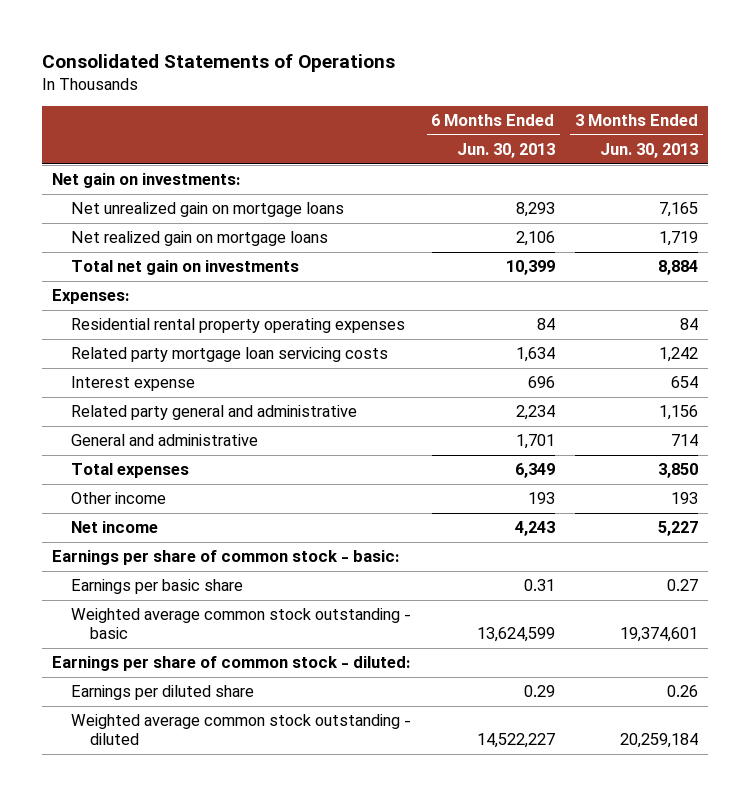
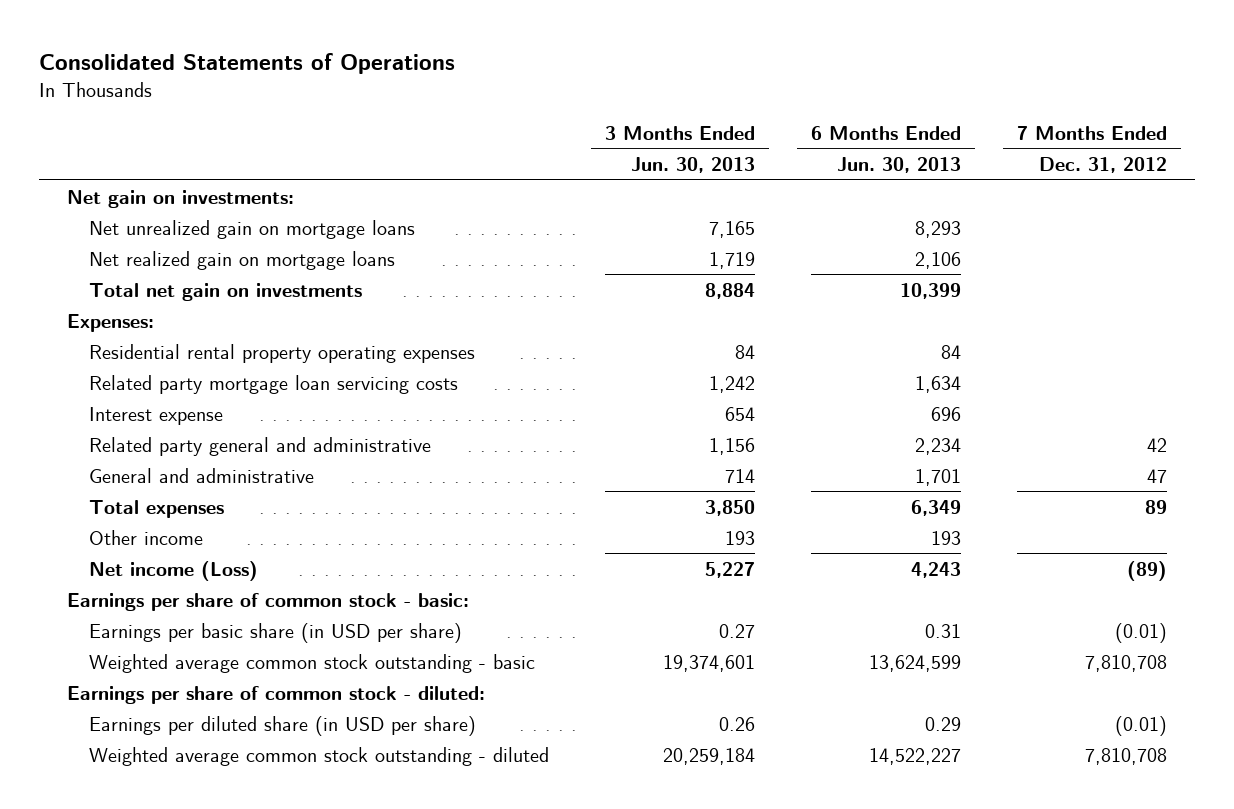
- | 6 Months Ended Jun. 30, 2013 | 3 Months Ended Jun. 30, 2013
+ | 3 Months Ended Jun. 30, 2013 | 6 Months Ended Jun. 30, 2013 | 7 Months Ended Dec. 31, 2012
- Net income | 4,243 | 5,227
+ Net income (Loss) | 5,227 | 4,243 | (89)
- Earnings per basic share | 0.31 | 0.27
+ Earnings per basic share (in USD per share) | 0.27 | 0.31 | (0.01)
- Earnings per diluted share | 0.29 | 0.26
+ Earnings per diluted share (in USD per share) | 0.26 | 0.29 | (0.01)

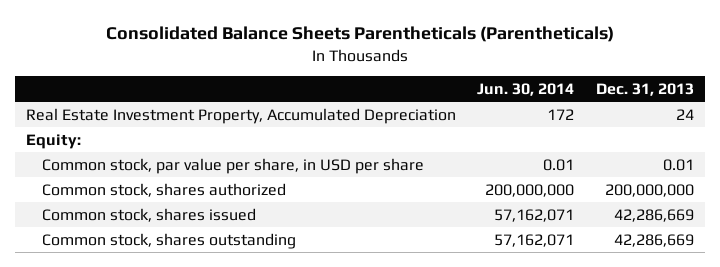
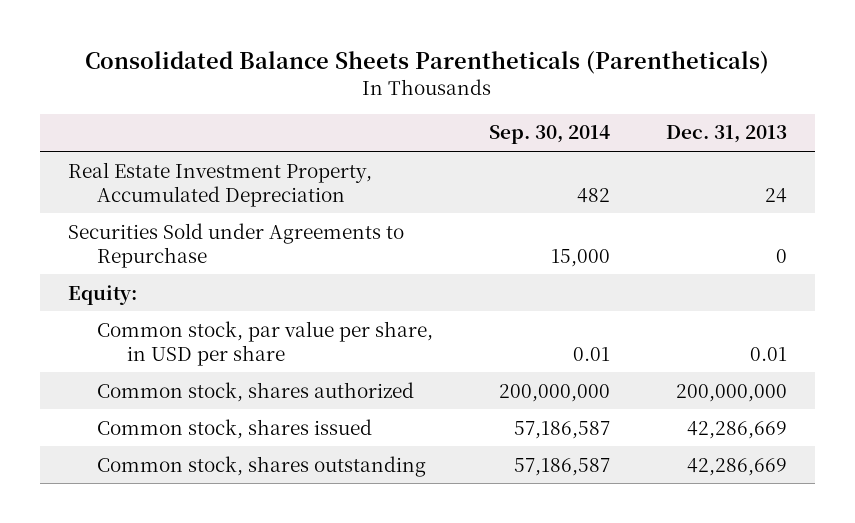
- | Jun. 30, 2014 | Dec. 31, 2013
+ | Sep. 30, 2014 | Dec. 31, 2013
+ Securities Sold under Agreements to Repurchase | 15,000 | 0

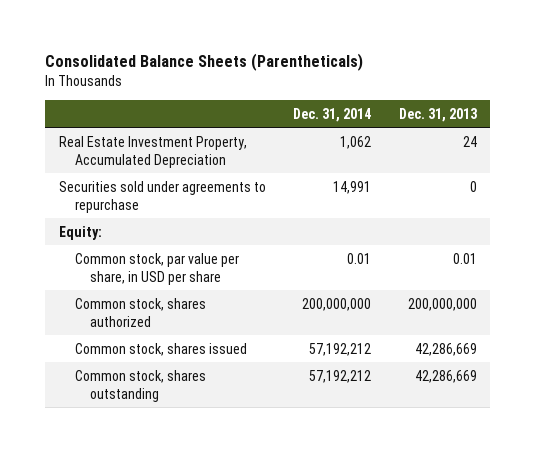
- Consolidated Balance Sheets Parentheticals (Parentheticals)
+ Consolidated Balance Sheets (Parentheticals)
- | Sep. 30, 2014 | Dec. 31, 2013
+ | Dec. 31, 2014 | Dec. 31, 2013
- Securities Sold under Agreements to Repurchase | 15,000 | 0
+ Securities sold under agreements to repurchase | 14,991 | 0

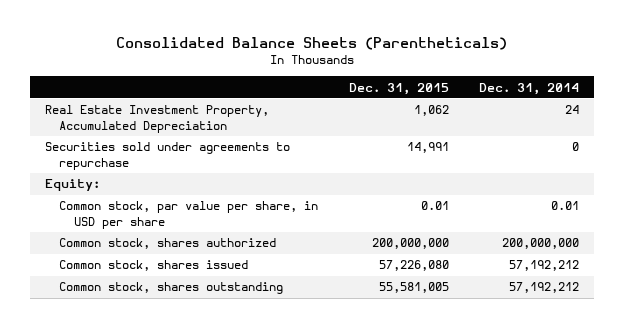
- | Dec. 31, 2014 | Dec. 31, 2013
+ | Dec. 31, 2015 | Dec. 31, 2014
- Real Estate Investment Property, Accumulated Depreciation | 1,062 | 24
- Securities sold under agreements to repurchase | 14,991 | 0
+ Real Estate Investment Property, Accumulated Depreciation | 1,062 | 24
+ Securities sold under agreements to repurchase | 14,991 | 0

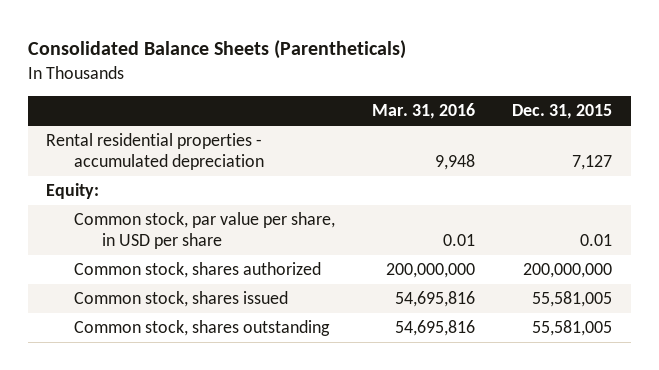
- | Dec. 31, 2015 | Dec. 31, 2014
+ | Mar. 31, 2016 | Dec. 31, 2015
- Real Estate Investment Property, Accumulated Depreciation | 1,062 | 24
- Securities sold under agreements to repurchase | 14,991 | 0
+ Rental residential properties - accumulated depreciation | 9,948 | 7,127
- Common stock, shares issued | 57,226,080 | 57,192,212
+ Common stock, shares issued | 54,695,816 | 55,581,005

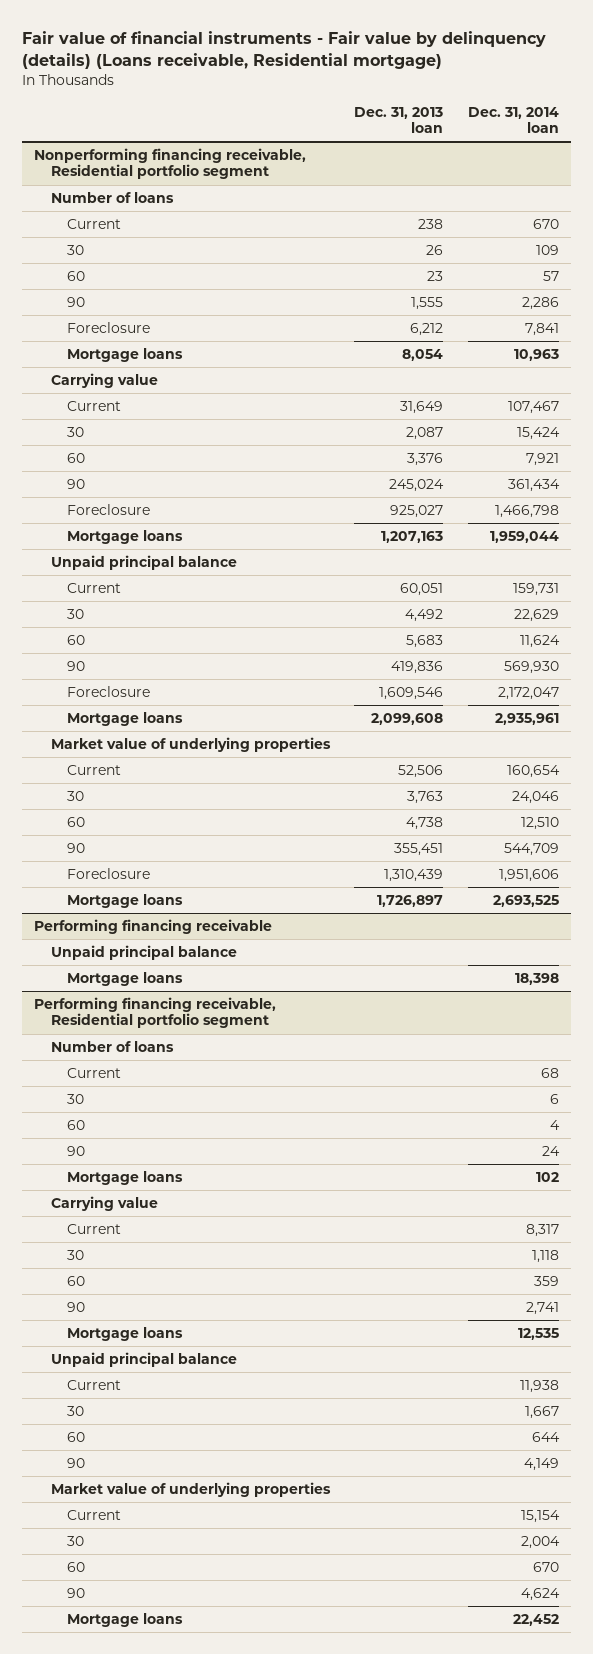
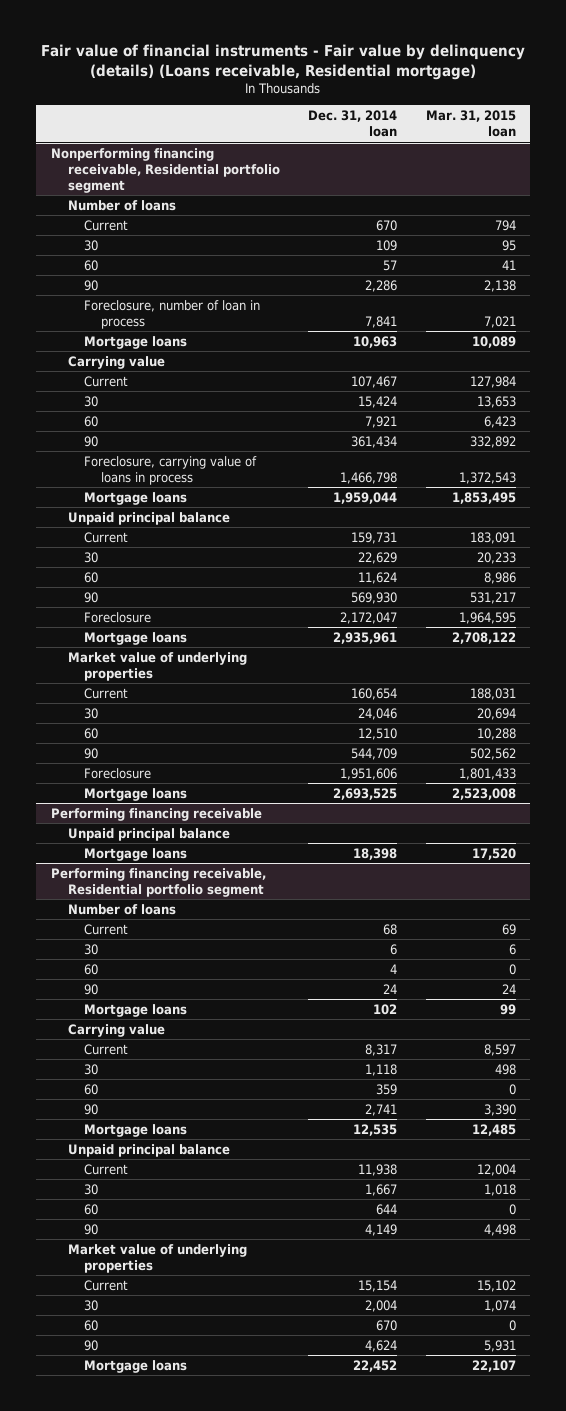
- | Dec. 31, 2013 loan | Dec. 31, 2014 loan
+ | Dec. 31, 2014 loan | Mar. 31, 2015 loan
@ Nonperforming financing receivable, Residential portfolio segment
- Foreclosure | 6,212 | 7,841
+ Foreclosure, number of loan in process | 7,841 | 7,021
- Foreclosure | 925,027 | 1,466,798
+ Foreclosure, carrying value of loans in process | 1,466,798 | 1,372,543

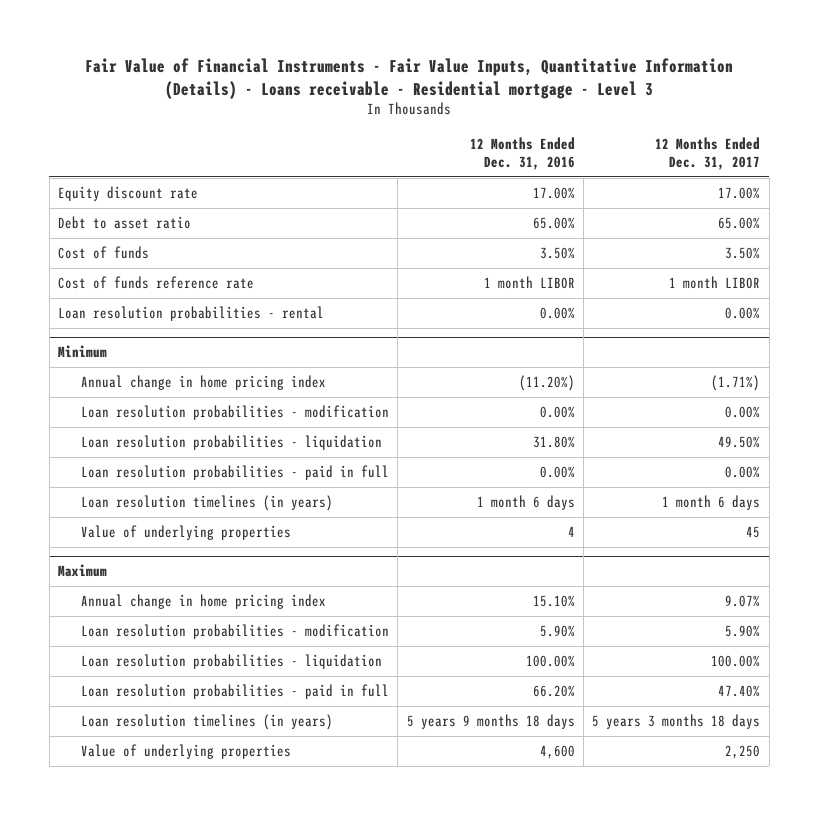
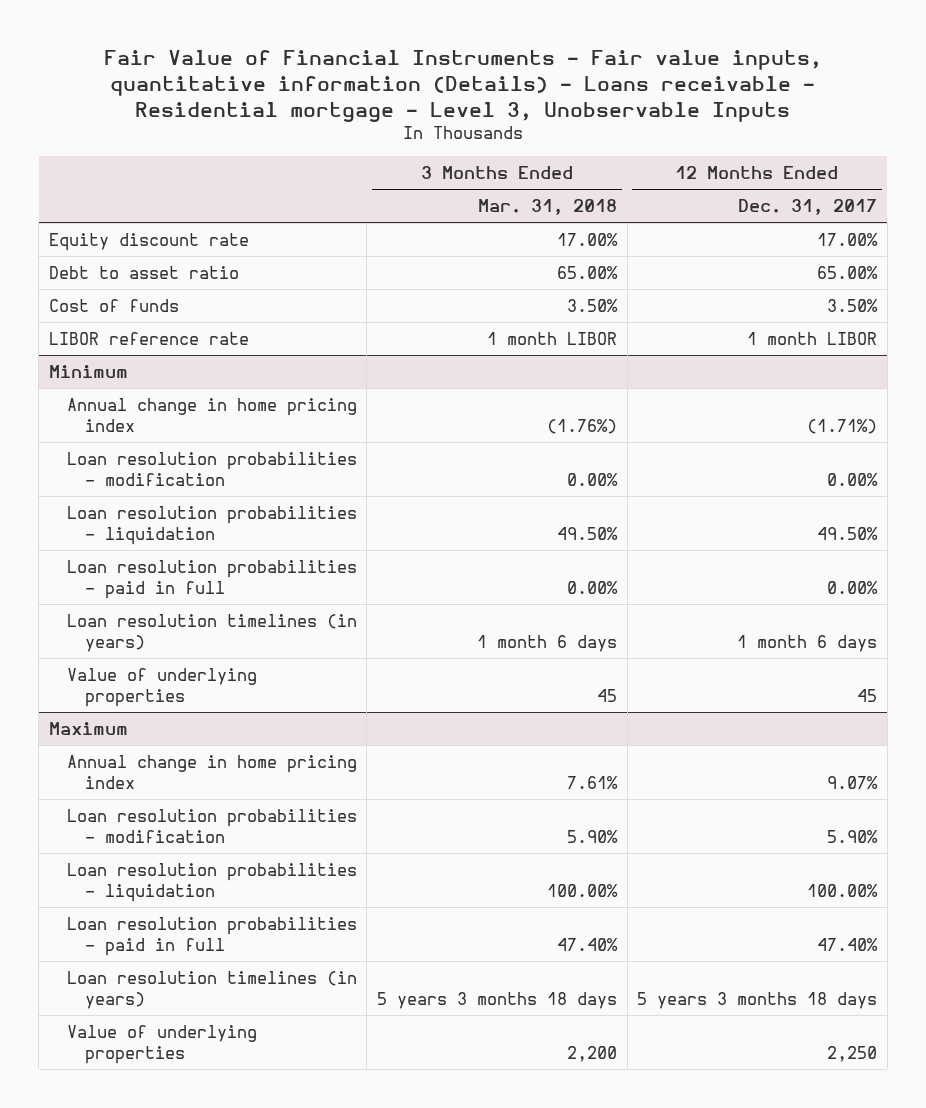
- Fair Value of Financial Instruments - Fair Value Inputs, Quantitative Information (Details) - Loans receivable - Residential mortgage - Level 3
+ Fair Value of Financial Instruments - Fair value inputs, quantitative information (Details) - Loans receivable - Residential mortgage - Level 3, Unobservable Inputs
- | 12 Months Ended Dec. 31, 2016 | 12 Months Ended Dec. 31, 2017
+ | 3 Months Ended Mar. 31, 2018 | 12 Months Ended Dec. 31, 2017
- Cost of funds reference rate | 1 month LIBOR | 1 month LIBOR
- Loan resolution probabilities - rental | 0.00% | 0.00%
+ LIBOR reference rate | 1 month LIBOR | 1 month LIBOR

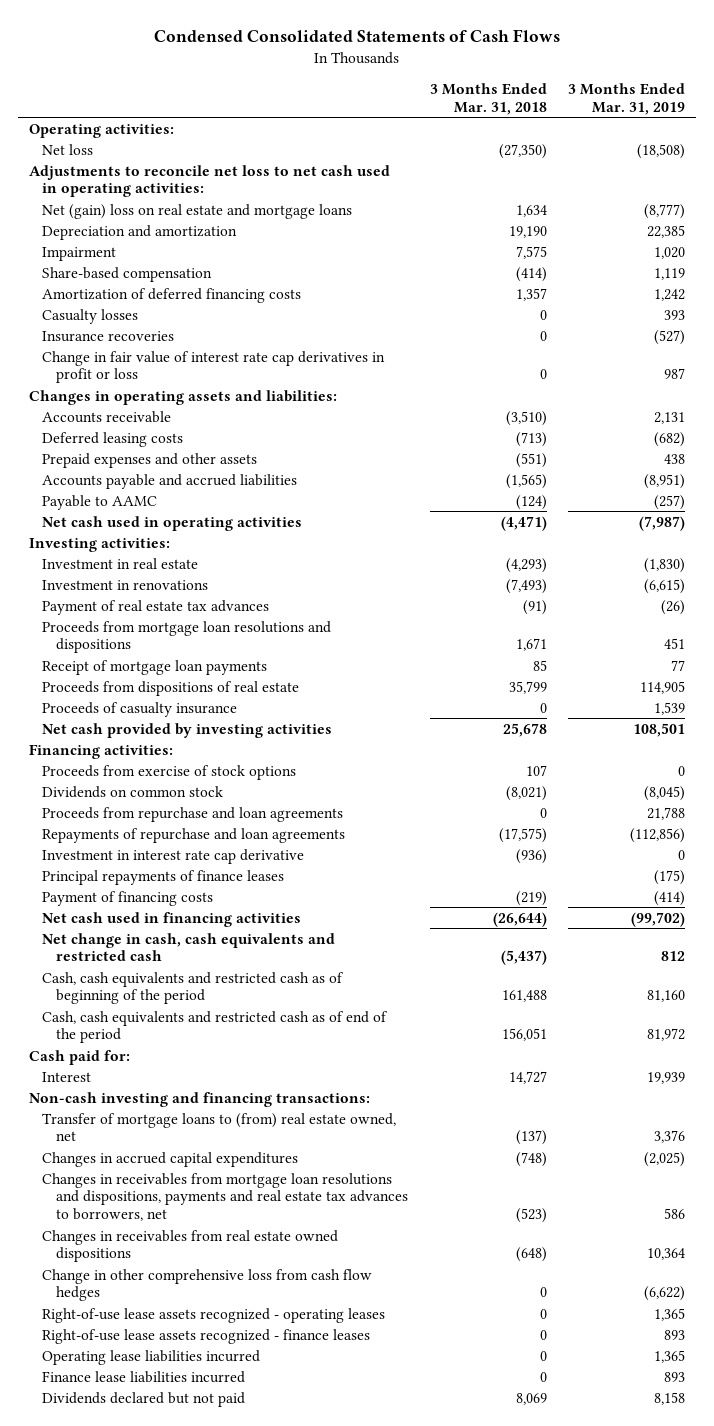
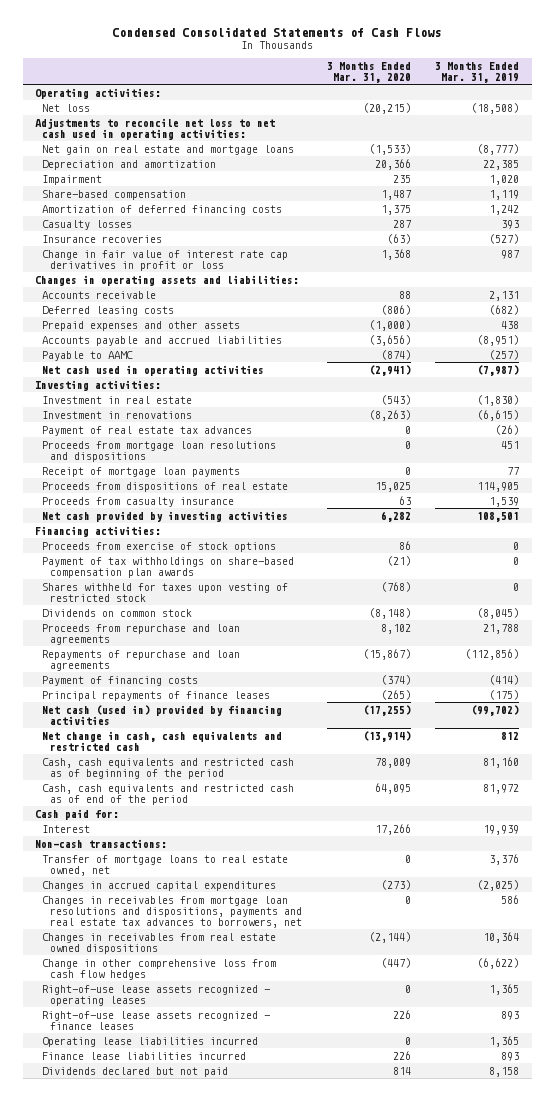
- | 3 Months Ended Mar. 31, 2018 | 3 Months Ended Mar. 31, 2019
+ | 3 Months Ended Mar. 31, 2020 | 3 Months Ended Mar. 31, 2019
- Net (gain) loss on real estate and mortgage loans | 1,634 | (8,777)
+ Net gain on real estate and mortgage loans | (1,533) | (8,777)
- Proceeds of casualty insurance | 0 | 1,539
+ Proceeds from casualty insurance | 63 | 1,539
+ Payment of tax withholdings on share-based compensation plan awards | (21) | 0
+ Shares withheld for taxes upon vesting of restricted stock | (768) | 0
- Investment in interest rate cap derivative | (936) | 0
- Net cash used in financing activities | (26,644) | (99,702)
moved down: Principal repayments of finance leases | (265) | (175)
+ Net cash (used in) provided by financing activities | (17,255) | (99,702)
- Non-cash investing and financing transactions:
- Transfer of mortgage loans to (from) real estate owned, net | (137) | 3,376
+ Non-cash transactions:
+ Transfer of mortgage loans to real estate owned, net | 0 | 3,376

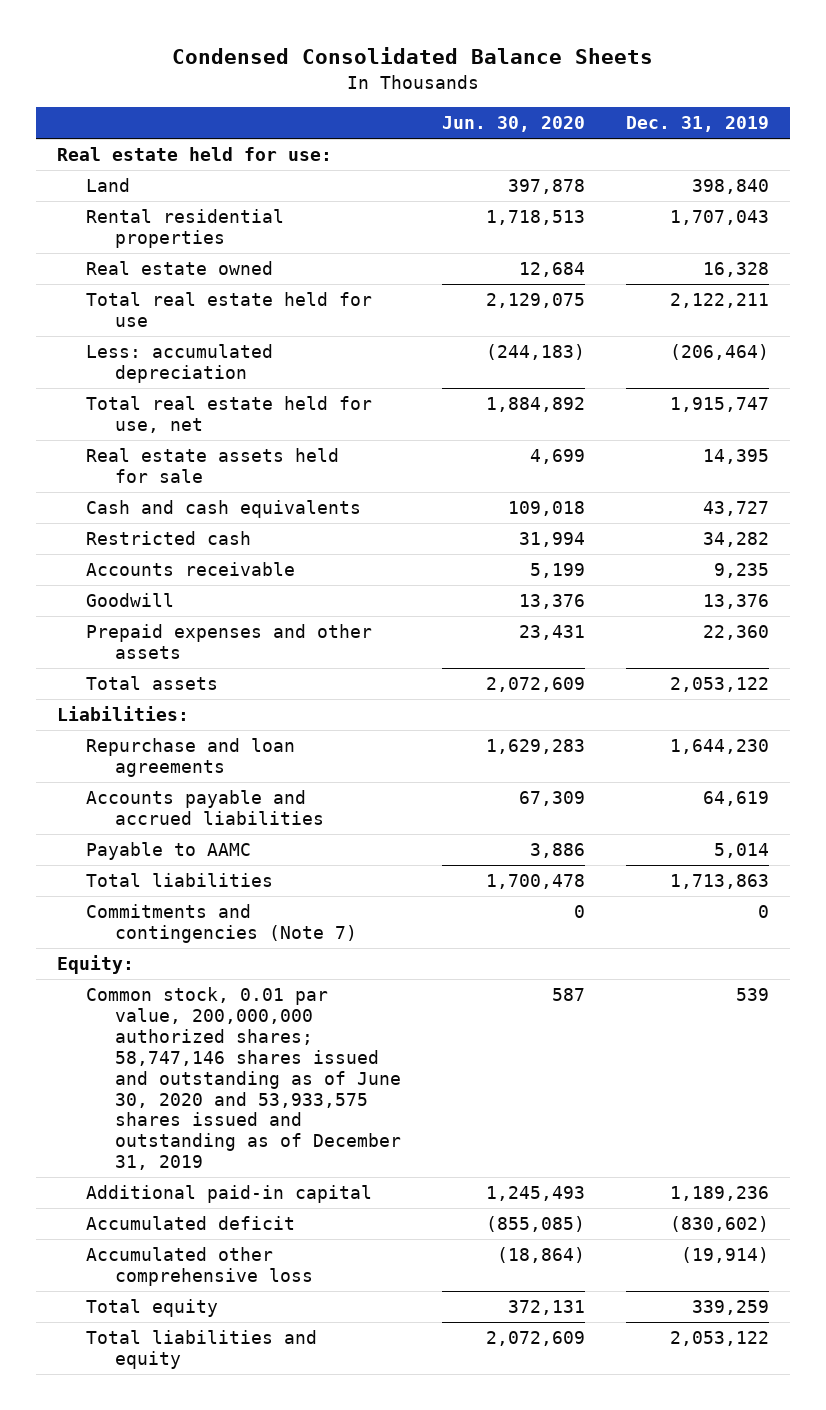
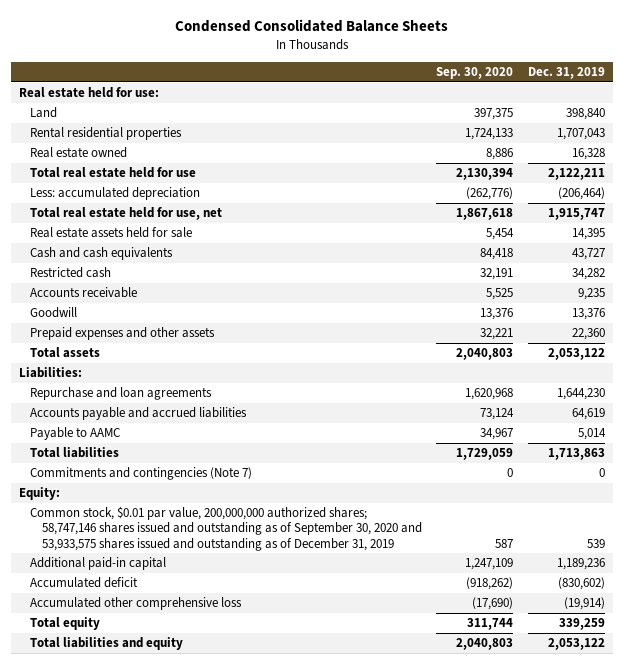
- | Jun. 30, 2020 | Dec. 31, 2019
+ | Sep. 30, 2020 | Dec. 31, 2019
- Common stock, 0.01 par value, 200,000,000 authorized shares; 58,747,146 shares issued and outstanding as of June 30, 2020 and 53,933,575 shares issued and outstanding as of December 31, 2019 | 587 | 539
+ Common stock, $0.01 par value, 200,000,000 authorized shares; 58,747,146 shares issued and outstanding as of September 30, 2020 and 53,933,575 shares issued and outstanding as of December 31, 2019 | 587 | 539

